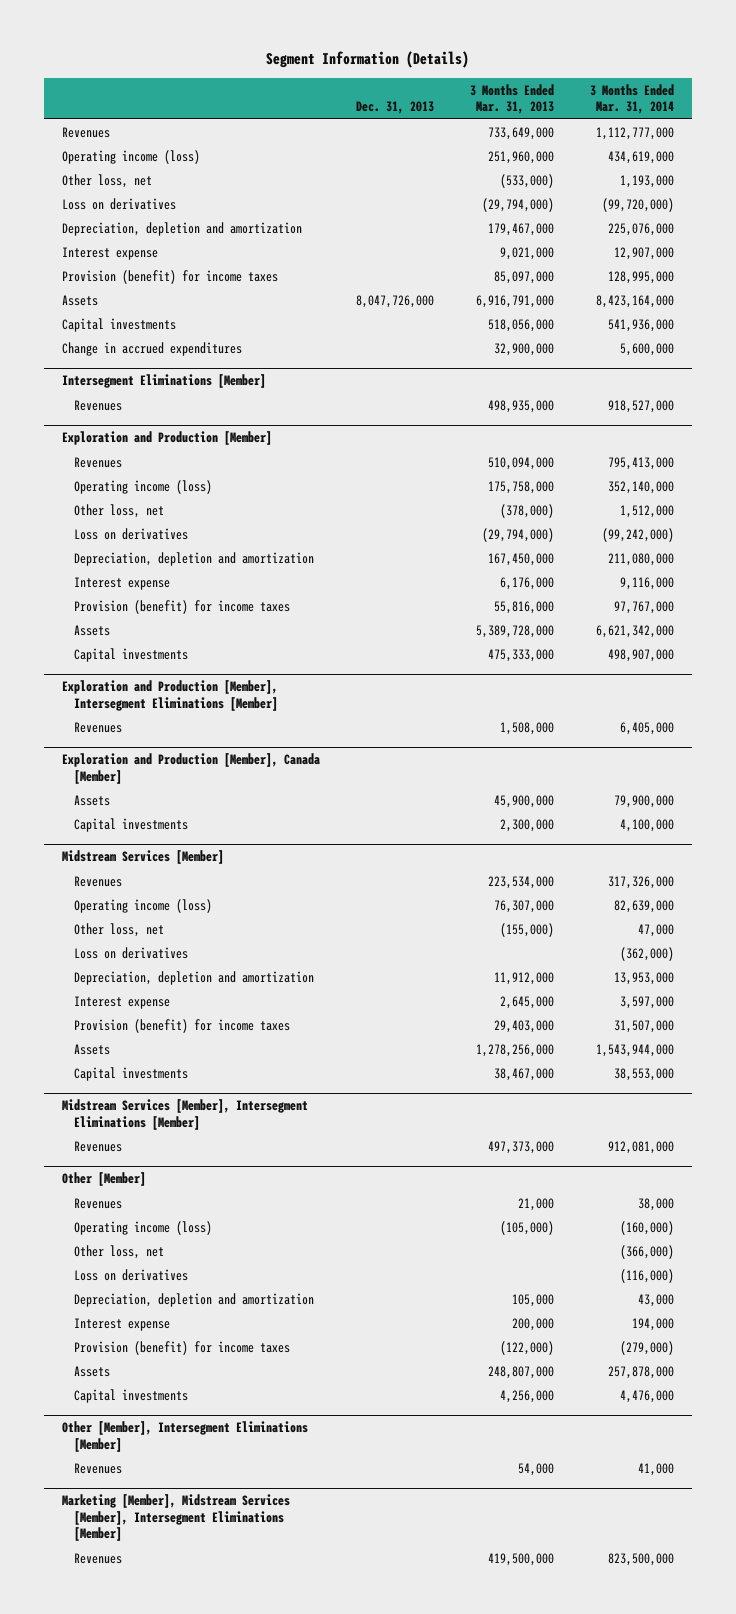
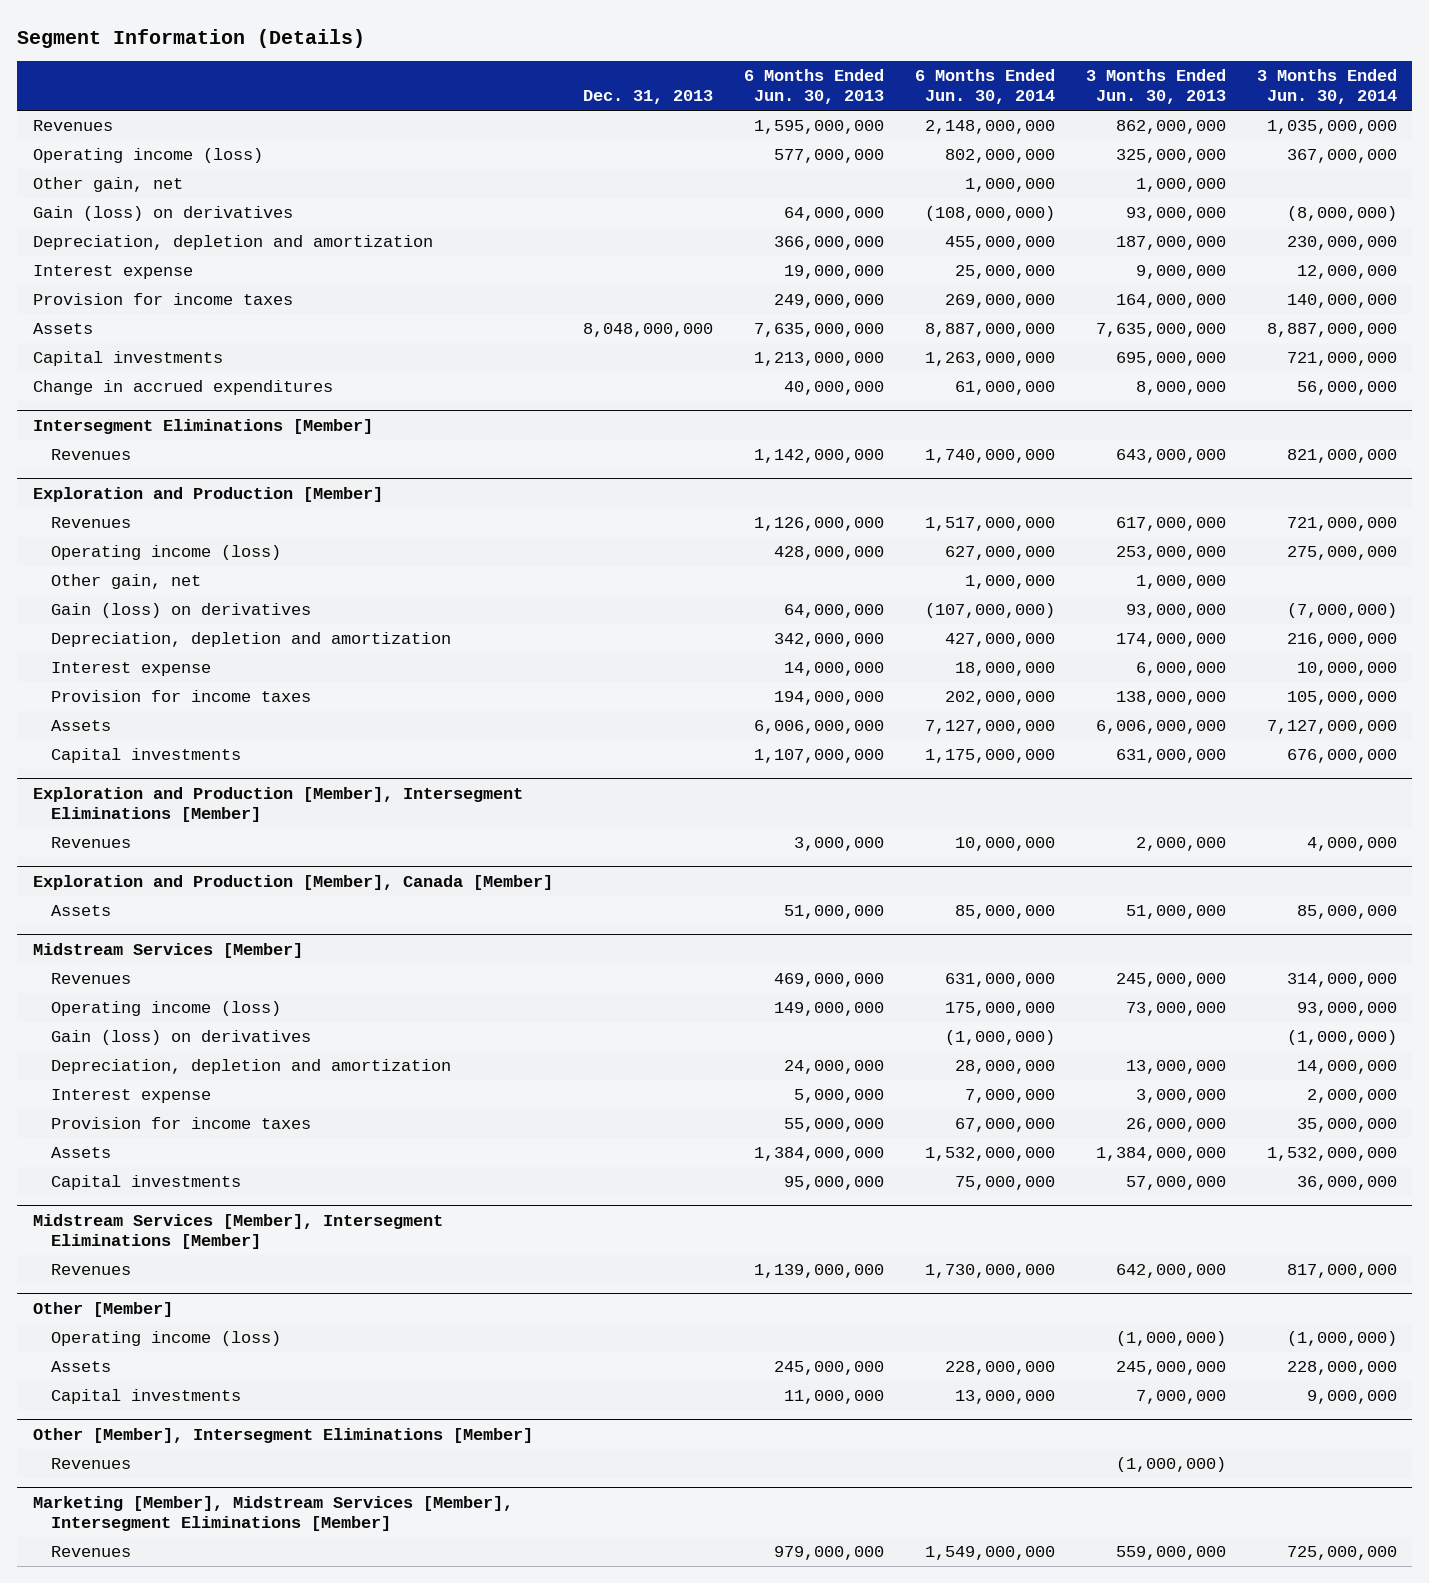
- | Dec. 31, 2013 | 3 Months Ended Mar. 31, 2013 | 3 Months Ended Mar. 31, 2014
+ | Dec. 31, 2013 | 6 Months Ended Jun. 30, 2013 | 6 Months Ended Jun. 30, 2014 | 3 Months Ended Jun. 30, 2013 | 3 Months Ended Jun. 30, 2014
- Other loss, net | | (533,000) | 1,193,000
- Loss on derivatives | | (29,794,000) | (99,720,000)
+ Other gain, net | | | 1,000,000 | 1,000,000 |
+ Gain (loss) on derivatives | | 64,000,000 | (108,000,000) | 93,000,000 | (8,000,000)
- Provision (benefit) for income taxes | | 85,097,000 | 128,995,000
- Assets | 8,047,726,000 | 6,916,791,000 | 8,423,164,000
+ Provision for income taxes | | 249,000,000 | 269,000,000 | 164,000,000 | 140,000,000
+ Assets | 8,048,000,000 | 7,635,000,000 | 8,887,000,000 | 7,635,000,000 | 8,887,000,000
@ Exploration and Production [Member]
- Other loss, net | | (378,000) | 1,512,000
- Loss on derivatives | | (29,794,000) | (99,242,000)
+ Other gain, net | | | 1,000,000 | 1,000,000 |
+ Gain (loss) on derivatives | | 64,000,000 | (107,000,000) | 93,000,000 | (7,000,000)
- Provision (benefit) for income taxes | | 55,816,000 | 97,767,000
+ Provision for income taxes | | 194,000,000 | 202,000,000 | 138,000,000 | 105,000,000
@ Exploration and Production [Member], Canada [Member]
- Capital investments | | 2,300,000 | 4,100,000
@ Midstream Services [Member]
- Other loss, net | | (155,000) | 47,000
- Loss on derivatives | | | (362,000)
+ Gain (loss) on derivatives | | | (1,000,000) | | (1,000,000)
- Provision (benefit) for income taxes | | 29,403,000 | 31,507,000
+ Provision for income taxes | | 55,000,000 | 67,000,000 | 26,000,000 | 35,000,000
@ Other [Member]
- Revenues | | 21,000 | 38,000
- Other loss, net | | | (366,000)
- Loss on derivatives | | | (116,000)
- Depreciation, depletion and amortization | | 105,000 | 43,000
- Interest expense | | 200,000 | 194,000
- Provision (benefit) for income taxes | | (122,000) | (279,000)

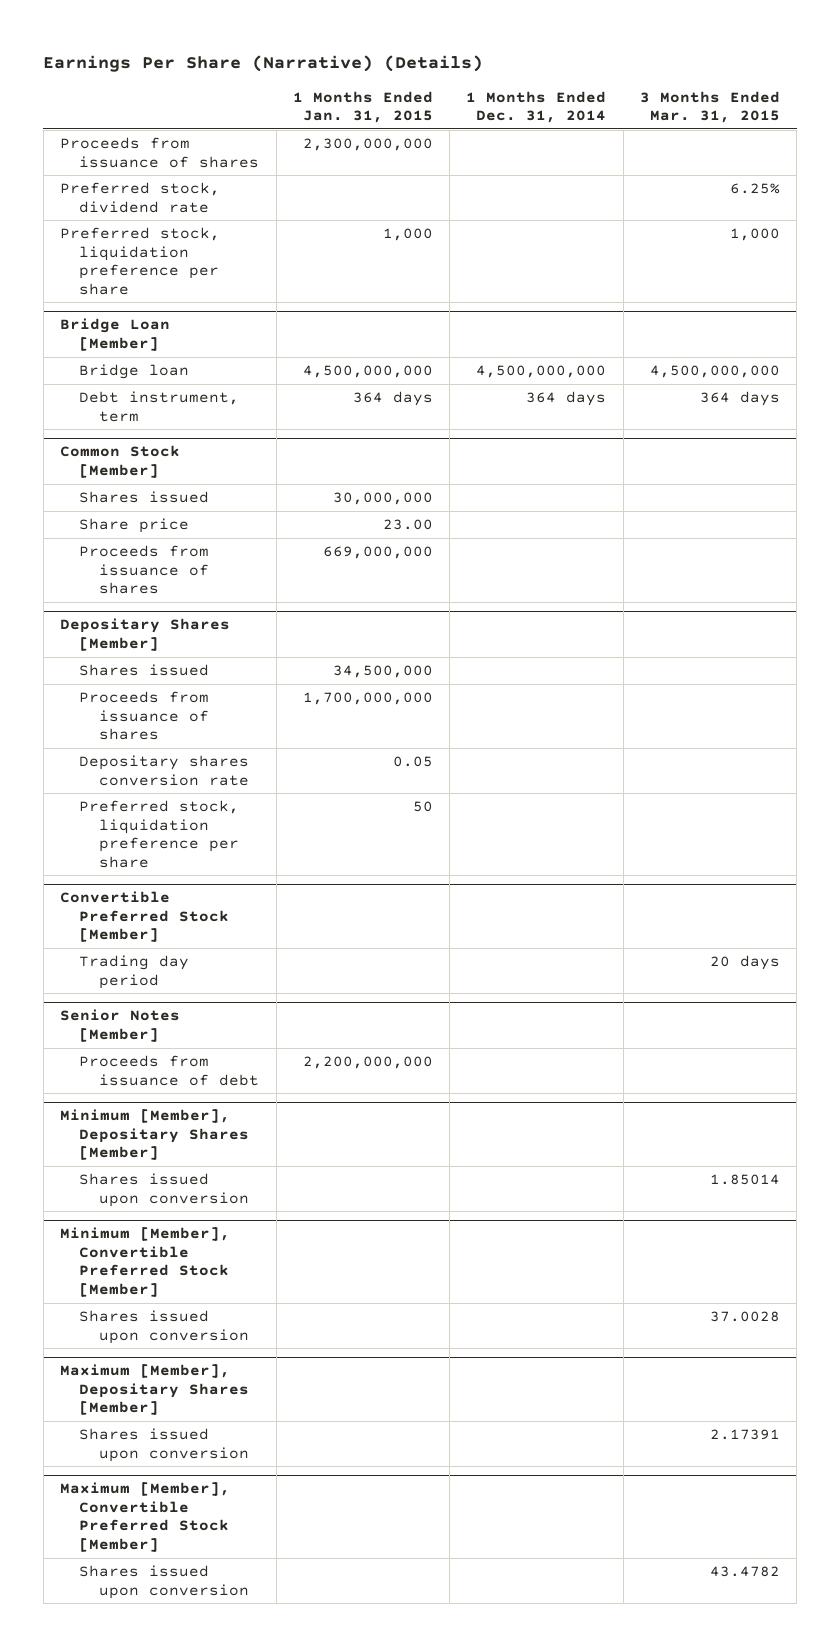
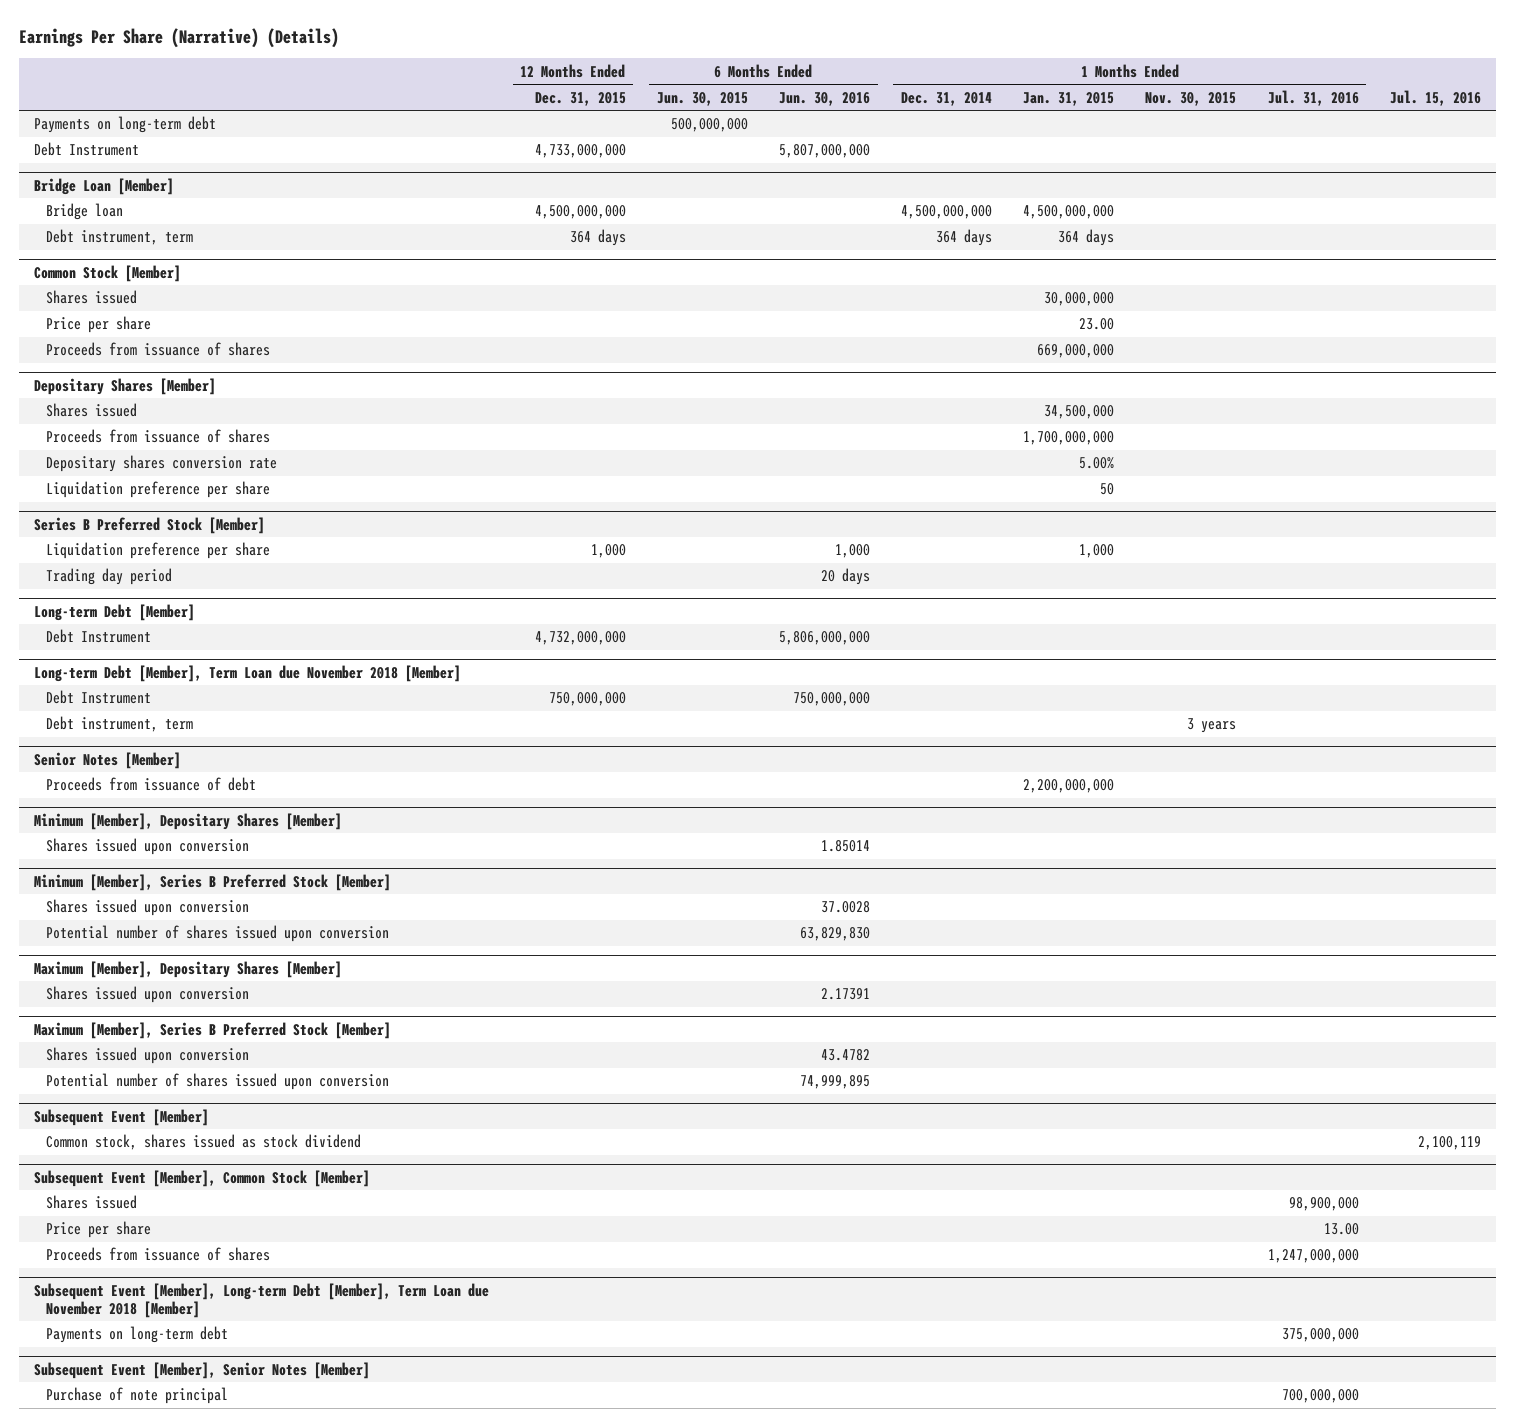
- | 1 Months Ended Jan. 31, 2015 | 1 Months Ended Dec. 31, 2014 | 3 Months Ended Mar. 31, 2015
+ | 12 Months Ended Dec. 31, 2015 | 6 Months Ended Jun. 30, 2015 | 6 Months Ended Jun. 30, 2016 | 1 Months Ended Dec. 31, 2014 | 1 Months Ended Jan. 31, 2015 | 1 Months Ended Nov. 30, 2015 | 1 Months Ended Jul. 31, 2016 | Jul. 15, 2016
- Proceeds from issuance of shares | 2,300,000,000 | |
- Preferred stock, dividend rate | | | 6.25%
- Preferred stock, liquidation preference per share | 1,000 | | 1,000
+ Payments on long-term debt | | 500,000,000 | | | | | |
+ Debt Instrument | 4,733,000,000 | | 5,807,000,000 | | | | |
@ Common Stock [Member]
- Share price | 23.00 | |
+ Price per share | | | | | 23.00 | | |
@ Depositary Shares [Member]
- Depositary shares conversion rate | 0.05 | |
- Preferred stock, liquidation preference per share | 50 | |
- Convertible Preferred Stock [Member]
- Trading day period | | | 20 days
@ Depositary Shares [Member]
+ Depositary shares conversion rate | | | | | 5.00% | | |
+ Liquidation preference per share | | | | | 50 | | |
+ Series B Preferred Stock [Member]
+ Liquidation preference per share | 1,000 | | 1,000 | | 1,000 | | |
+ Trading day period | | | 20 days | | | | |
+ Long-term Debt [Member]
+ Debt Instrument | 4,732,000,000 | | 5,806,000,000 | | | | |
+ Long-term Debt [Member], Term Loan due November 2018 [Member]
+ Debt Instrument | 750,000,000 | | 750,000,000 | | | | |
+ Debt instrument, term | | | | | | 3 years | |
- Minimum [Member], Convertible Preferred Stock [Member]
+ Minimum [Member], Series B Preferred Stock [Member]
+ Potential number of shares issued upon conversion | | | 63,829,830 | | | | |
- Maximum [Member], Convertible Preferred Stock [Member]
+ Maximum [Member], Series B Preferred Stock [Member]
+ Potential number of shares issued upon conversion | | | 74,999,895 | | | | |
+ Subsequent Event [Member]
+ Common stock, shares issued as stock dividend | | | | | | | | 2,100,119
+ Subsequent Event [Member], Common Stock [Member]
+ Shares issued | | | | | | | 98,900,000 |
+ Price per share | | | | | | | 13.00 |
+ Proceeds from issuance of shares | | | | | | | 1,247,000,000 |
+ Subsequent Event [Member], Long-term Debt [Member], Term Loan due November 2018 [Member]
+ Payments on long-term debt | | | | | | | 375,000,000 |
+ Subsequent Event [Member], Senior Notes [Member]
+ Purchase of note principal | | | | | | | 700,000,000 |

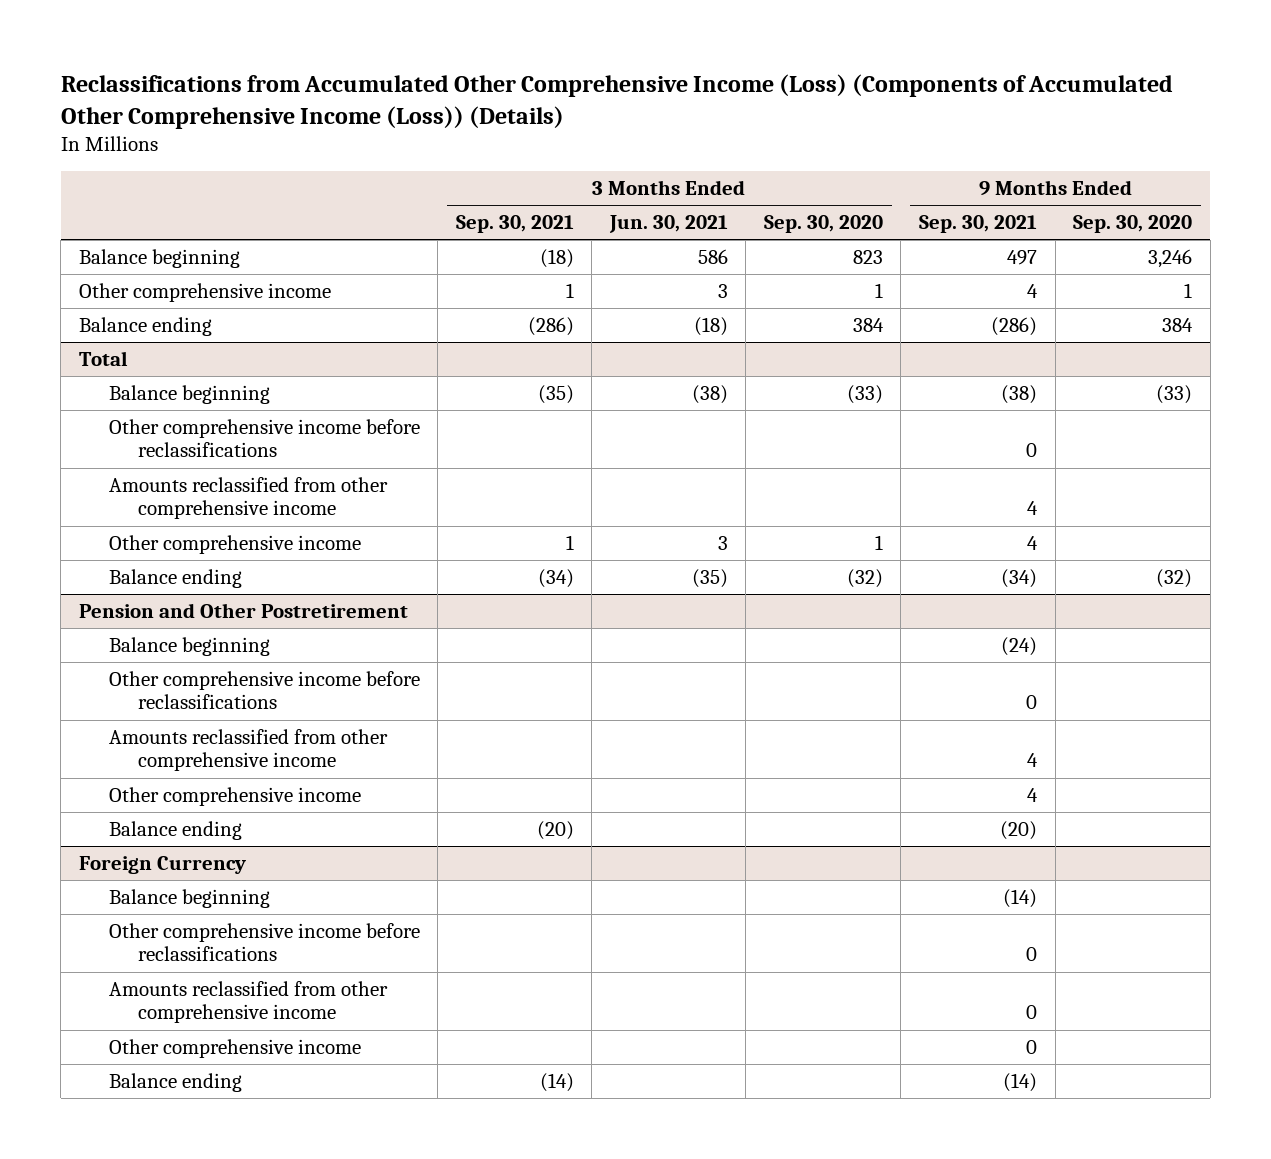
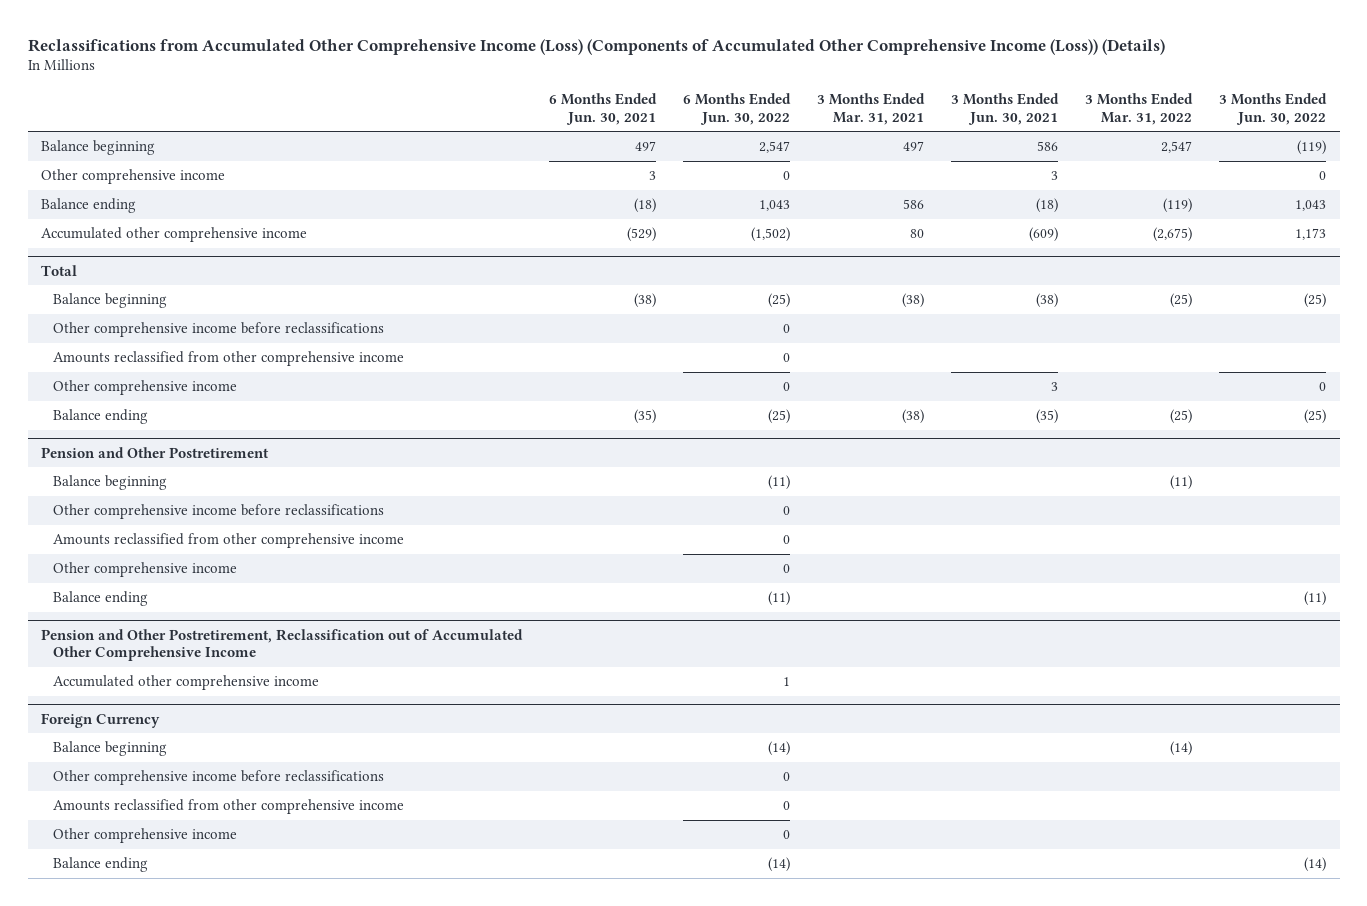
- | 3 Months Ended Sep. 30, 2021 | 3 Months Ended Jun. 30, 2021 | 3 Months Ended Sep. 30, 2020 | 9 Months Ended Sep. 30, 2021 | 9 Months Ended Sep. 30, 2020
+ | 6 Months Ended Jun. 30, 2021 | 6 Months Ended Jun. 30, 2022 | 3 Months Ended Mar. 31, 2021 | 3 Months Ended Jun. 30, 2021 | 3 Months Ended Mar. 31, 2022 | 3 Months Ended Jun. 30, 2022
+ Accumulated other comprehensive income | (529) | (1,502) | 80 | (609) | (2,675) | 1,173
+ Pension and Other Postretirement, Reclassification out of Accumulated Other Comprehensive Income
+ Accumulated other comprehensive income | | 1 | | | |

